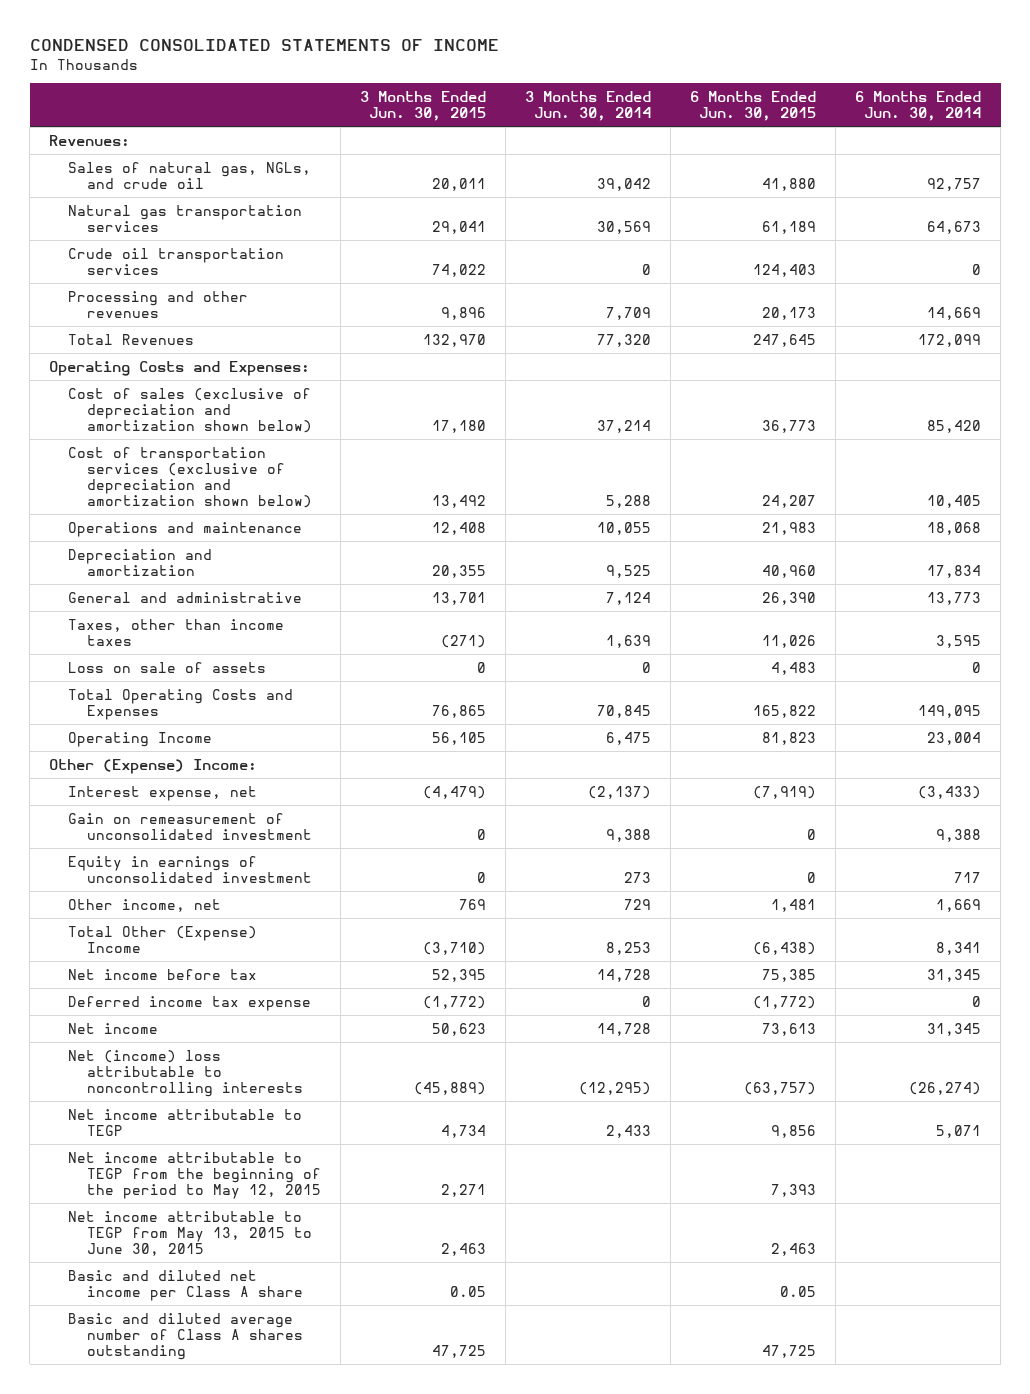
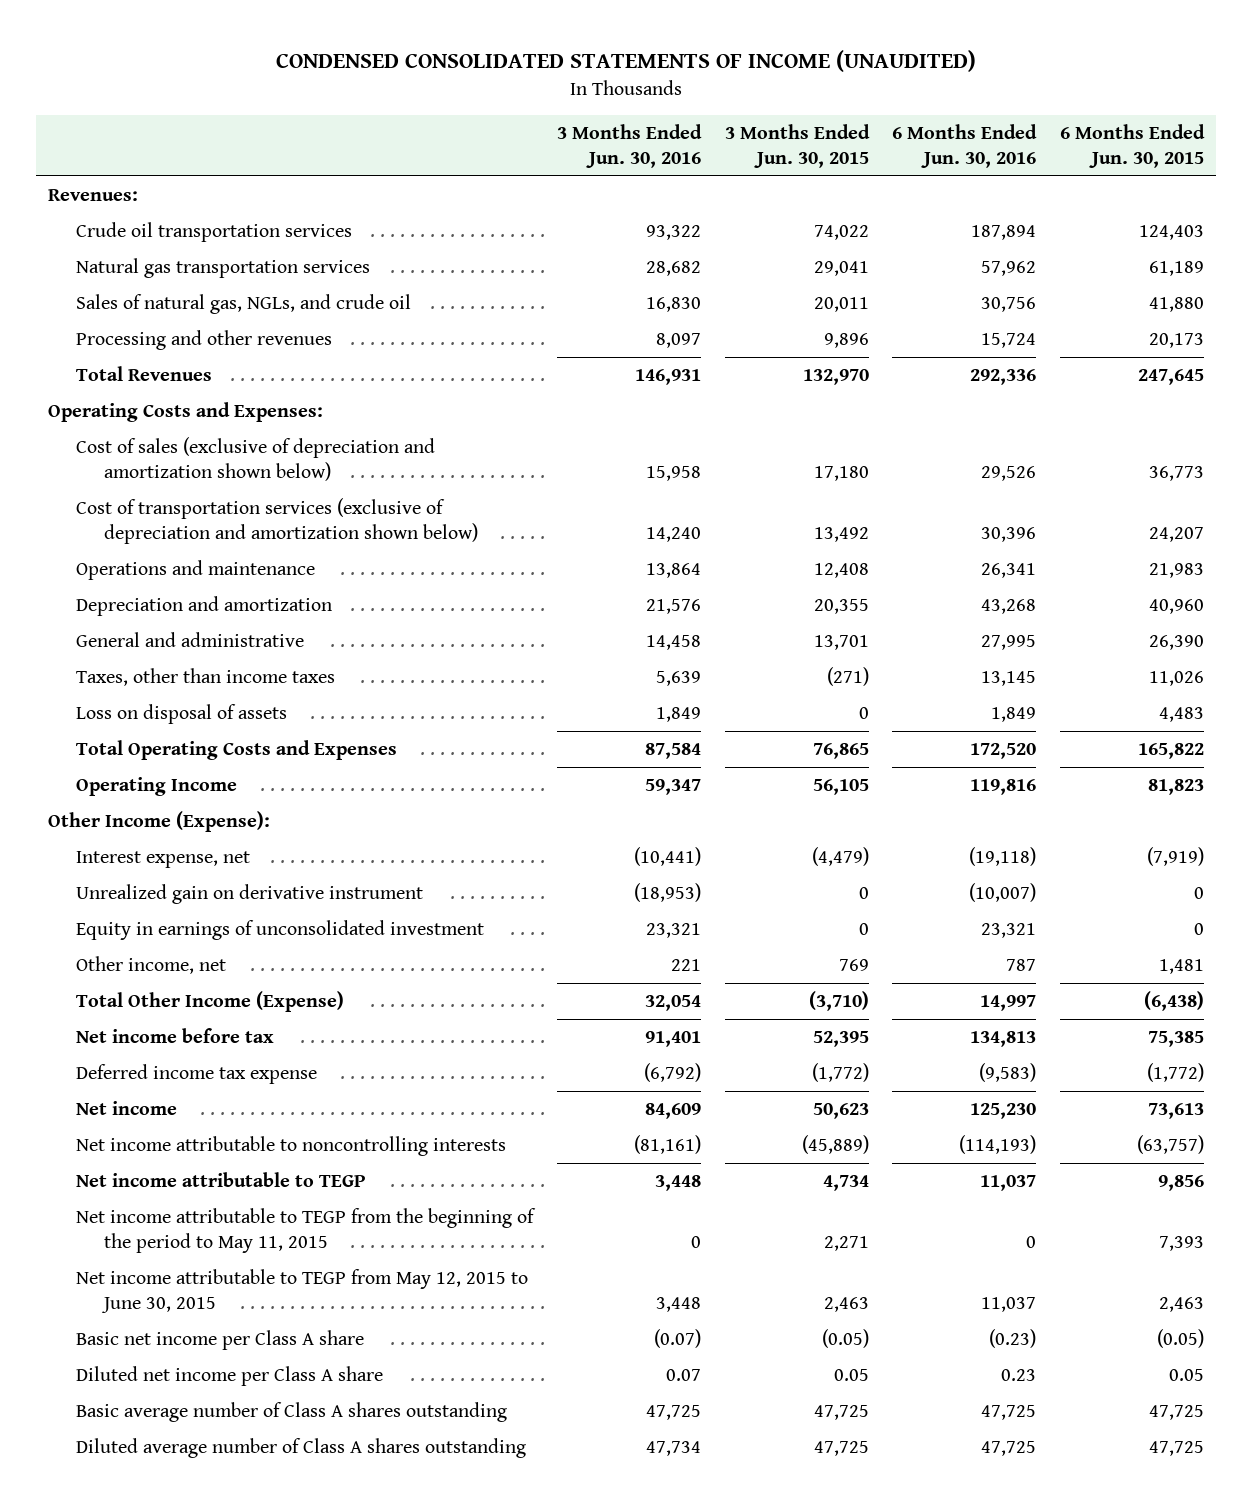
- CONDENSED CONSOLIDATED STATEMENTS OF INCOME
+ CONDENSED CONSOLIDATED STATEMENTS OF INCOME (UNAUDITED)
- | 3 Months Ended Jun. 30, 2015 | 3 Months Ended Jun. 30, 2014 | 6 Months Ended Jun. 30, 2015 | 6 Months Ended Jun. 30, 2014
+ | 3 Months Ended Jun. 30, 2016 | 3 Months Ended Jun. 30, 2015 | 6 Months Ended Jun. 30, 2016 | 6 Months Ended Jun. 30, 2015
moved down: Natural gas transportation services | 28,682 | 29,041 | 57,962 | 61,189
moved down: Sales of natural gas, NGLs, and crude oil | 16,830 | 20,011 | 30,756 | 41,880
- Loss on sale of assets | 0 | 0 | 4,483 | 0
+ Loss on disposal of assets | 1,849 | 0 | 1,849 | 4,483
- Other (Expense) Income:
+ Other Income (Expense):
- Gain on remeasurement of unconsolidated investment | 0 | 9,388 | 0 | 9,388
+ Unrealized gain on derivative instrument | (18,953) | 0 | (10,007) | 0
- Total Other (Expense) Income | (3,710) | 8,253 | (6,438) | 8,341
+ Total Other Income (Expense) | 32,054 | (3,710) | 14,997 | (6,438)
- Net (income) loss attributable to noncontrolling interests | (45,889) | (12,295) | (63,757) | (26,274)
+ Net income attributable to noncontrolling interests | (81,161) | (45,889) | (114,193) | (63,757)
- Net income attributable to TEGP from the beginning of the period to May 12, 2015 | 2,271 | | 7,393 |
- Net income attributable to TEGP from May 13, 2015 to June 30, 2015 | 2,463 | | 2,463 |
- Basic and diluted net income per Class A share | 0.05 | | 0.05 |
- Basic and diluted average number of Class A shares outstanding | 47,725 | | 47,725 |
+ Net income attributable to TEGP from the beginning of the period to May 11, 2015 | 0 | 2,271 | 0 | 7,393
+ Net income attributable to TEGP from May 12, 2015 to June 30, 2015 | 3,448 | 2,463 | 11,037 | 2,463
+ Basic net income per Class A share | (0.07) | (0.05) | (0.23) | (0.05)
+ Diluted net income per Class A share | 0.07 | 0.05 | 0.23 | 0.05
+ Basic average number of Class A shares outstanding | 47,725 | 47,725 | 47,725 | 47,725
+ Diluted average number of Class A shares outstanding | 47,734 | 47,725 | 47,725 | 47,725

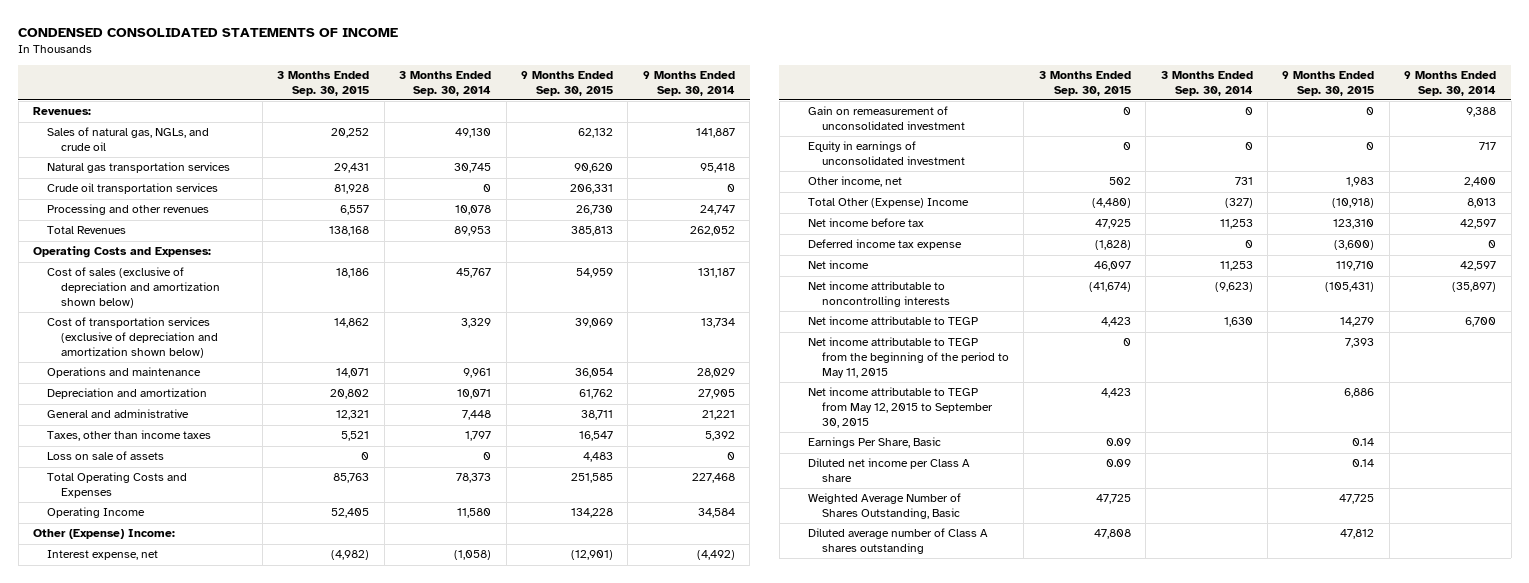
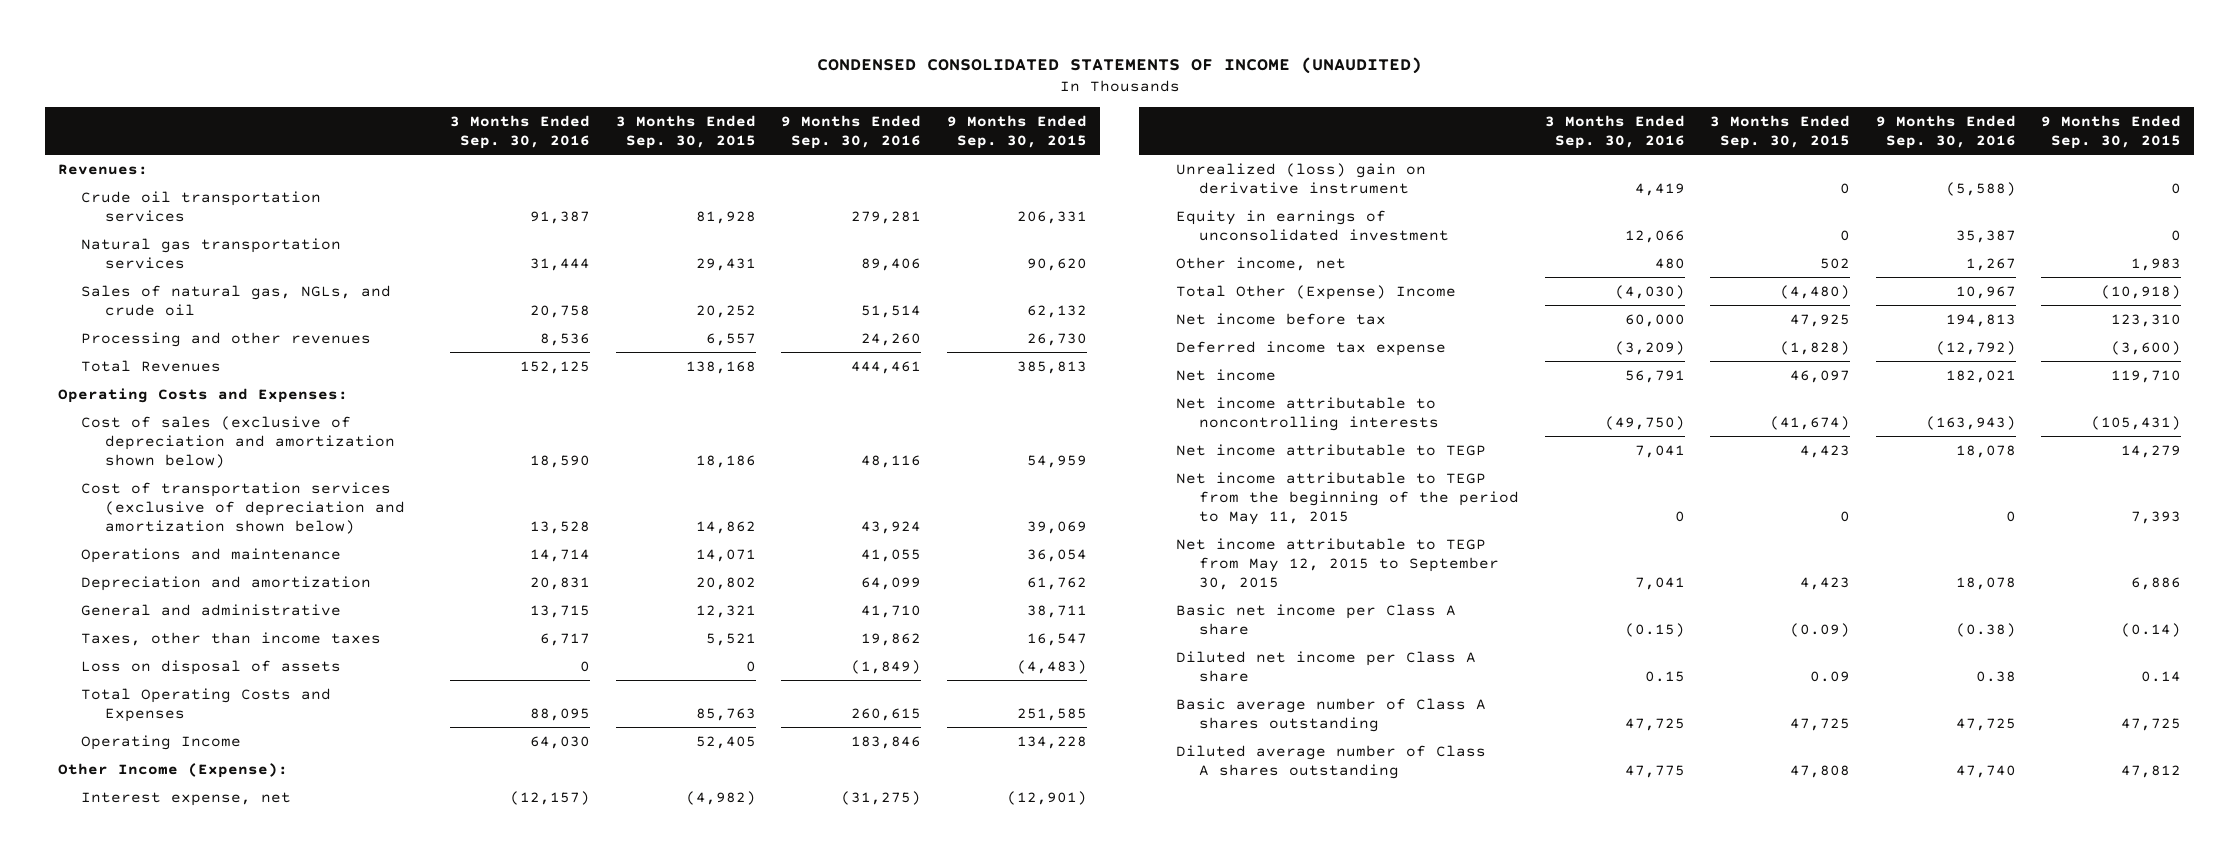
- CONDENSED CONSOLIDATED STATEMENTS OF INCOME
+ CONDENSED CONSOLIDATED STATEMENTS OF INCOME (UNAUDITED)
- | 3 Months Ended Sep. 30, 2015 | 3 Months Ended Sep. 30, 2014 | 9 Months Ended Sep. 30, 2015 | 9 Months Ended Sep. 30, 2014
+ | 3 Months Ended Sep. 30, 2016 | 3 Months Ended Sep. 30, 2015 | 9 Months Ended Sep. 30, 2016 | 9 Months Ended Sep. 30, 2015
moved down: Natural gas transportation services | 31,444 | 29,431 | 89,406 | 90,620
moved down: Sales of natural gas, NGLs, and crude oil | 20,758 | 20,252 | 51,514 | 62,132
- Loss on sale of assets | 0 | 0 | 4,483 | 0
+ Loss on disposal of assets | 0 | 0 | (1,849) | (4,483)
- Other (Expense) Income:
+ Other Income (Expense):
- Gain on remeasurement of unconsolidated investment | 0 | 0 | 0 | 9,388
+ Unrealized (loss) gain on derivative instrument | 4,419 | 0 | (5,588) | 0
- Earnings Per Share, Basic | 0.09 | | 0.14 |
+ Basic net income per Class A share | (0.15) | (0.09) | (0.38) | (0.14)
- Weighted Average Number of Shares Outstanding, Basic | 47,725 | | 47,725 |
+ Basic average number of Class A shares outstanding | 47,725 | 47,725 | 47,725 | 47,725

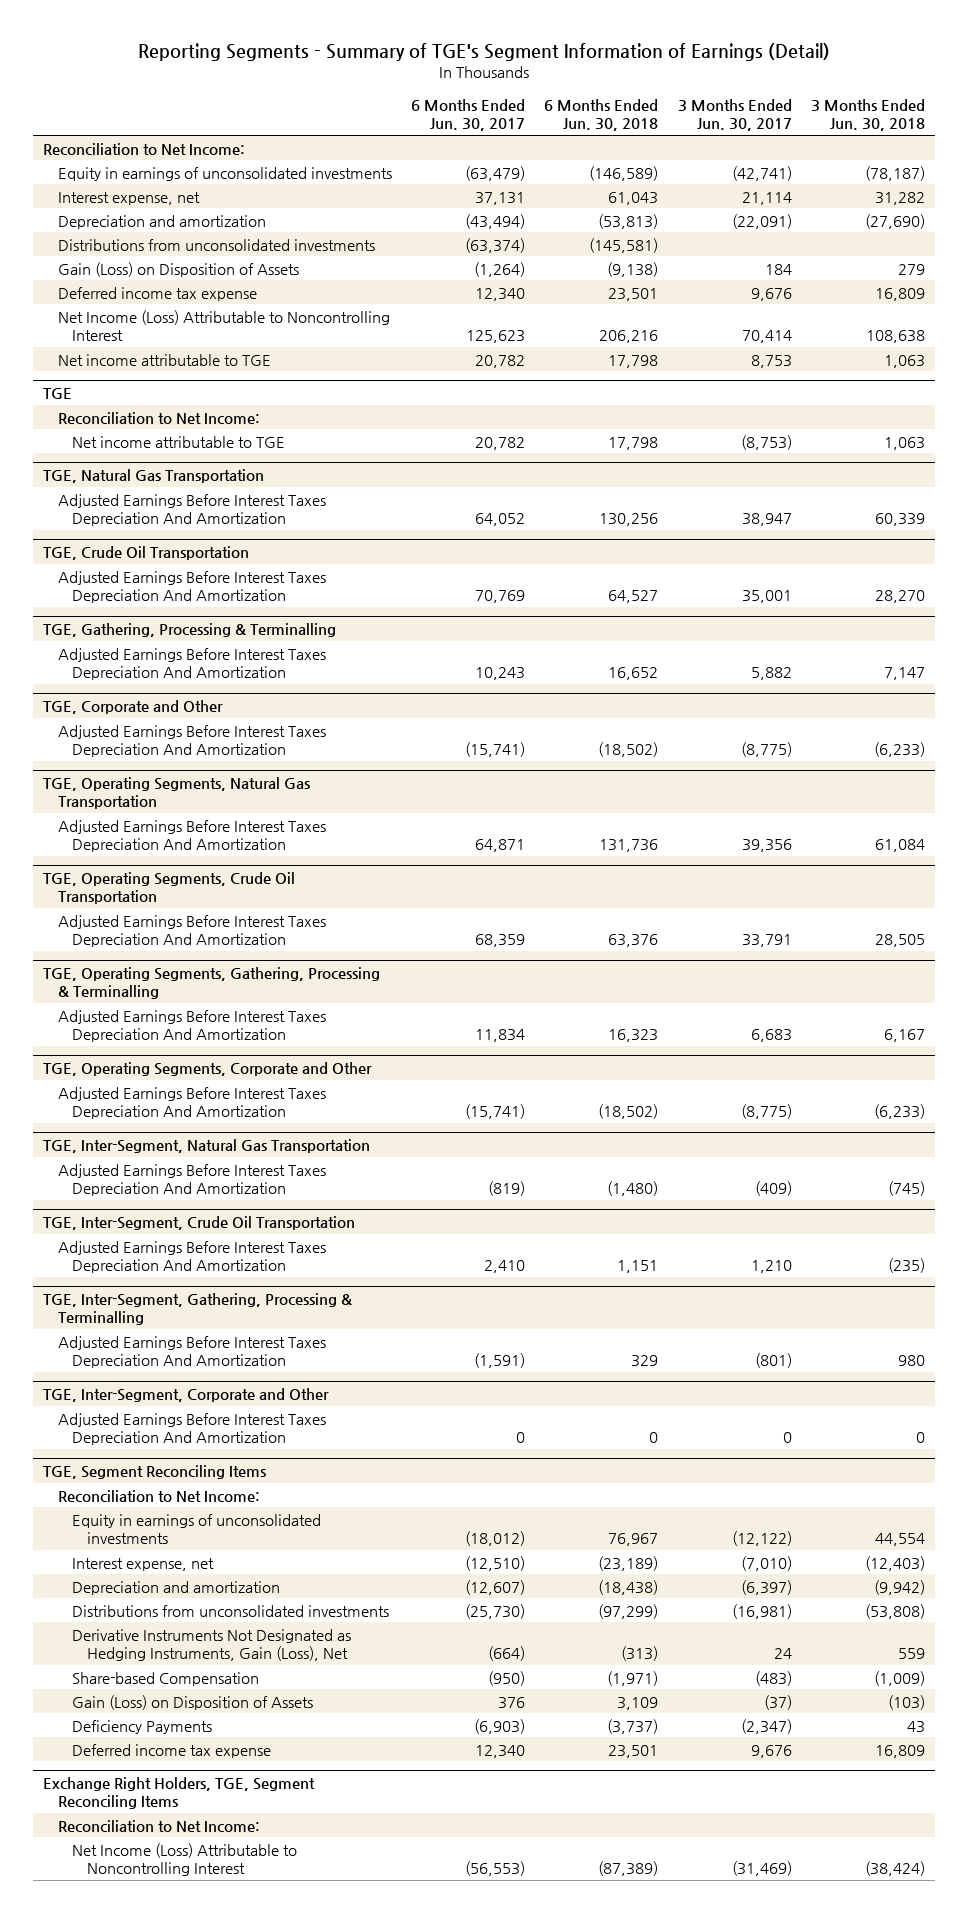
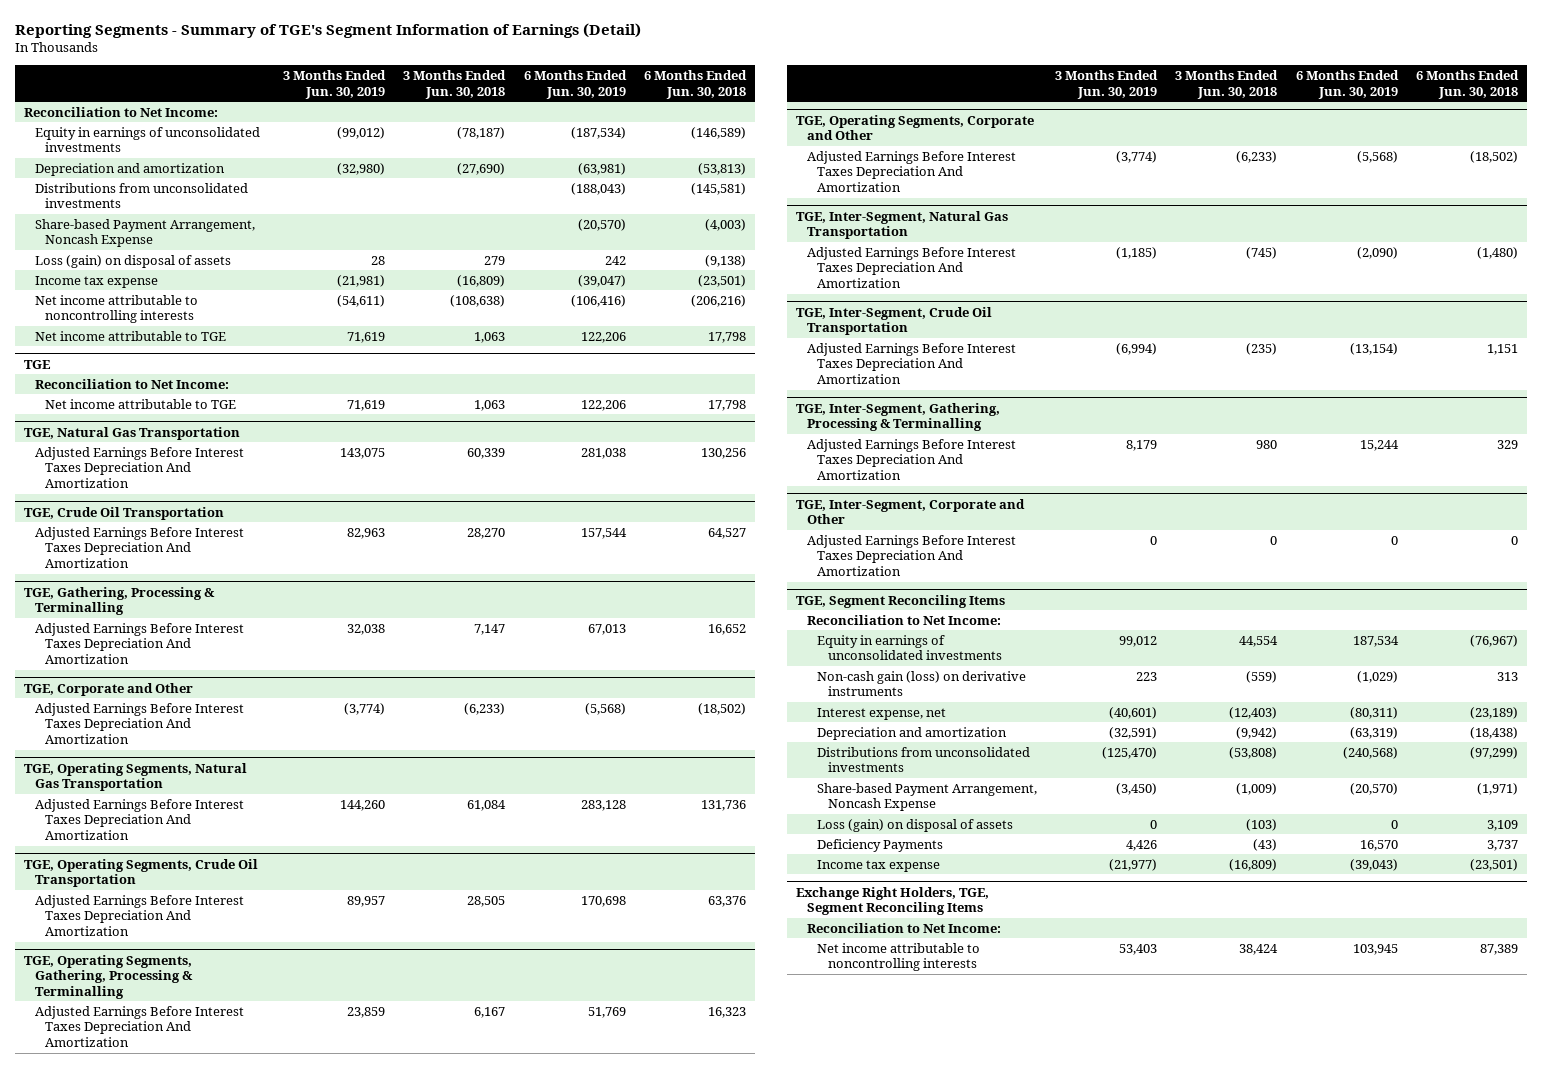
- | 6 Months Ended Jun. 30, 2017 | 6 Months Ended Jun. 30, 2018 | 3 Months Ended Jun. 30, 2017 | 3 Months Ended Jun. 30, 2018
+ | 3 Months Ended Jun. 30, 2019 | 3 Months Ended Jun. 30, 2018 | 6 Months Ended Jun. 30, 2019 | 6 Months Ended Jun. 30, 2018
- Interest expense, net | 37,131 | 61,043 | 21,114 | 31,282
- Gain (Loss) on Disposition of Assets | (1,264) | (9,138) | 184 | 279
- Deferred income tax expense | 12,340 | 23,501 | 9,676 | 16,809
- Net Income (Loss) Attributable to Noncontrolling Interest | 125,623 | 206,216 | 70,414 | 108,638
+ Share-based Payment Arrangement, Noncash Expense | | | (20,570) | (4,003)
+ Loss (gain) on disposal of assets | 28 | 279 | 242 | (9,138)
+ Income tax expense | (21,981) | (16,809) | (39,047) | (23,501)
+ Net income attributable to noncontrolling interests | (54,611) | (108,638) | (106,416) | (206,216)
@ TGE, Segment Reconciling Items
- Equity in earnings of unconsolidated investments | (18,012) | 76,967 | (12,122) | 44,554
+ Equity in earnings of unconsolidated investments | 99,012 | 44,554 | 187,534 | (76,967)
+ Non-cash gain (loss) on derivative instruments | 223 | (559) | (1,029) | 313
- Derivative Instruments Not Designated as Hedging Instruments, Gain (Loss), Net | (664) | (313) | 24 | 559
- Share-based Compensation | (950) | (1,971) | (483) | (1,009)
- Gain (Loss) on Disposition of Assets | 376 | 3,109 | (37) | (103)
- Deficiency Payments | (6,903) | (3,737) | (2,347) | 43
- Deferred income tax expense | 12,340 | 23,501 | 9,676 | 16,809
+ Share-based Payment Arrangement, Noncash Expense | (3,450) | (1,009) | (20,570) | (1,971)
+ Loss (gain) on disposal of assets | 0 | (103) | 0 | 3,109
+ Deficiency Payments | 4,426 | (43) | 16,570 | 3,737
+ Income tax expense | (21,977) | (16,809) | (39,043) | (23,501)
@ Exchange Right Holders, TGE, Segment Reconciling Items
- Net Income (Loss) Attributable to Noncontrolling Interest | (56,553) | (87,389) | (31,469) | (38,424)
+ Net income attributable to noncontrolling interests | 53,403 | 38,424 | 103,945 | 87,389

